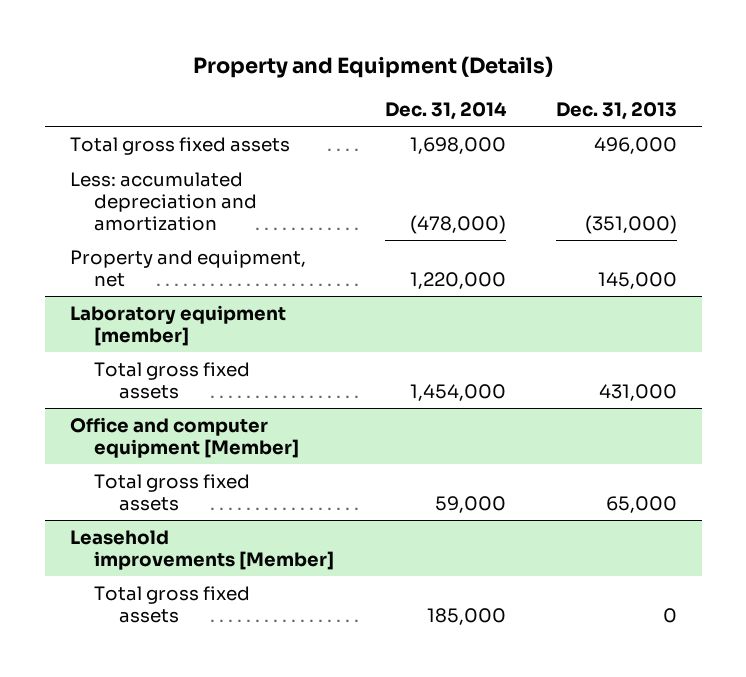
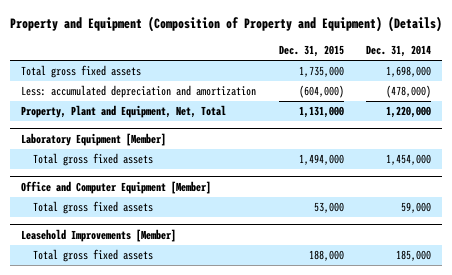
- Property and Equipment (Details)
+ Property and Equipment (Composition of Property and Equipment) (Details)
- | Dec. 31, 2014 | Dec. 31, 2013
+ | Dec. 31, 2015 | Dec. 31, 2014
- Property and equipment, net | 1,220,000 | 145,000
- Laboratory equipment [member]
+ Property, Plant and Equipment, Net, Total | 1,131,000 | 1,220,000
+ Laboratory Equipment [Member]
- Office and computer equipment [Member]
+ Office and Computer Equipment [Member]
- Leasehold improvements [Member]
+ Leasehold Improvements [Member]

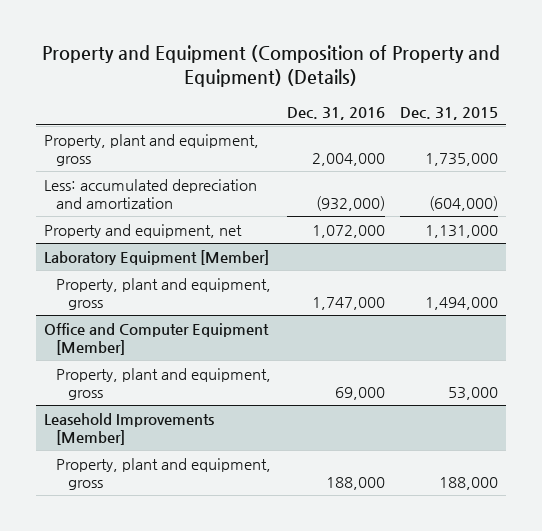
- | Dec. 31, 2015 | Dec. 31, 2014
+ | Dec. 31, 2016 | Dec. 31, 2015
- Total gross fixed assets | 1,735,000 | 1,698,000
+ Property, plant and equipment, gross | 2,004,000 | 1,735,000
- Property, Plant and Equipment, Net, Total | 1,131,000 | 1,220,000
+ Property and equipment, net | 1,072,000 | 1,131,000
@ Laboratory Equipment [Member]
- Total gross fixed assets | 1,494,000 | 1,454,000
+ Property, plant and equipment, gross | 1,747,000 | 1,494,000
@ Office and Computer Equipment [Member]
- Total gross fixed assets | 53,000 | 59,000
+ Property, plant and equipment, gross | 69,000 | 53,000
@ Leasehold Improvements [Member]
- Total gross fixed assets | 188,000 | 185,000
+ Property, plant and equipment, gross | 188,000 | 188,000

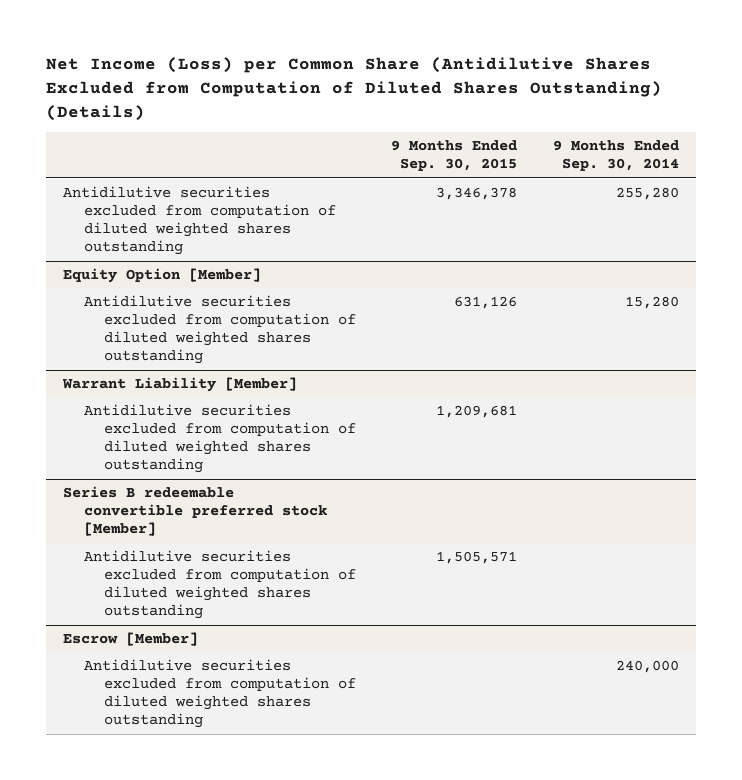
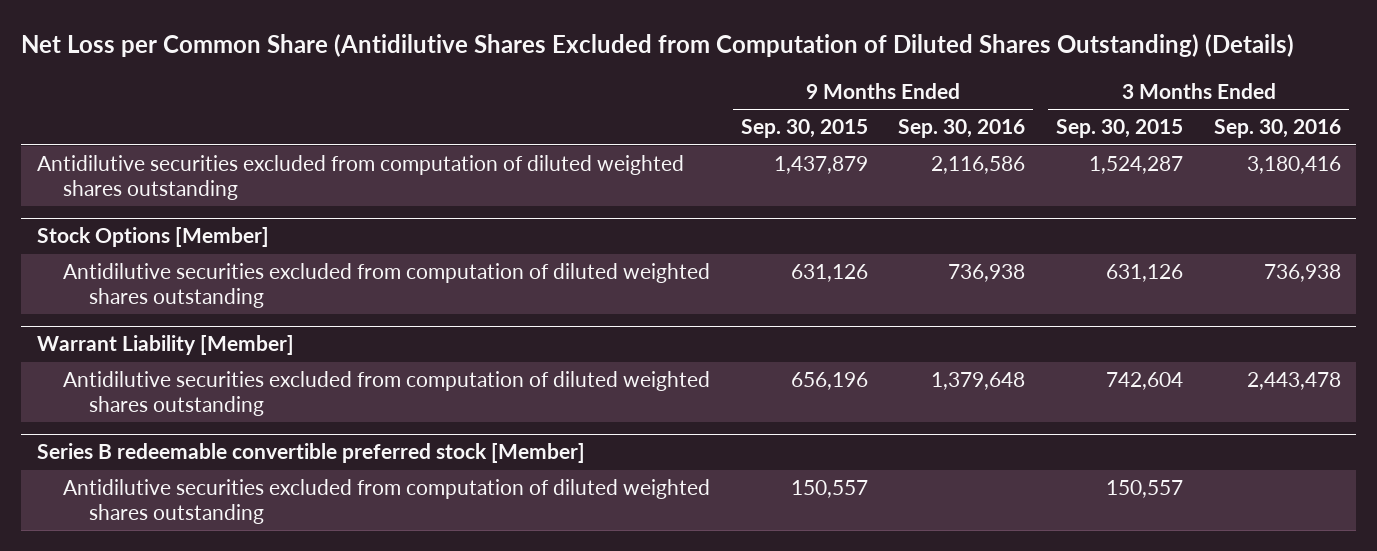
- Net Income (Loss) per Common Share (Antidilutive Shares Excluded from Computation of Diluted Shares Outstanding) (Details)
+ Net Loss per Common Share (Antidilutive Shares Excluded from Computation of Diluted Shares Outstanding) (Details)
- | 9 Months Ended Sep. 30, 2015 | 9 Months Ended Sep. 30, 2014
+ | 9 Months Ended Sep. 30, 2015 | 9 Months Ended Sep. 30, 2016 | 3 Months Ended Sep. 30, 2015 | 3 Months Ended Sep. 30, 2016
- Antidilutive securities excluded from computation of diluted weighted shares outstanding | 3,346,378 | 255,280
- Equity Option [Member]
+ Antidilutive securities excluded from computation of diluted weighted shares outstanding | 1,437,879 | 2,116,586 | 1,524,287 | 3,180,416
+ Stock Options [Member]
@ Warrant Liability [Member]
- Antidilutive securities excluded from computation of diluted weighted shares outstanding | 1,209,681 |
+ Antidilutive securities excluded from computation of diluted weighted shares outstanding | 656,196 | 1,379,648 | 742,604 | 2,443,478
@ Series B redeemable convertible preferred stock [Member]
- Antidilutive securities excluded from computation of diluted weighted shares outstanding | 1,505,571 |
- Escrow [Member]
- Antidilutive securities excluded from computation of diluted weighted shares outstanding | | 240,000
@ Series B redeemable convertible preferred stock [Member]
+ Antidilutive securities excluded from computation of diluted weighted shares outstanding | 150,557 | | 150,557 |

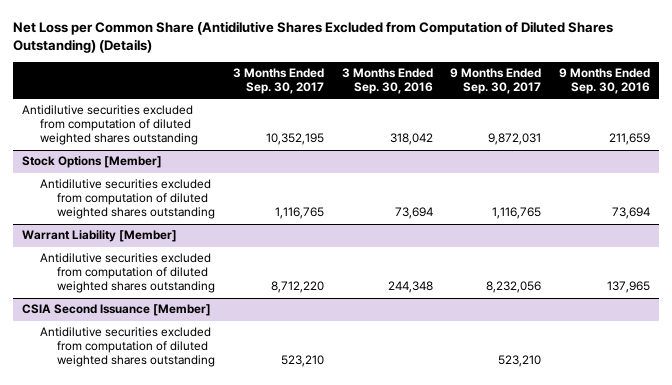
- | 9 Months Ended Sep. 30, 2015 | 9 Months Ended Sep. 30, 2016 | 3 Months Ended Sep. 30, 2015 | 3 Months Ended Sep. 30, 2016
+ | 3 Months Ended Sep. 30, 2017 | 3 Months Ended Sep. 30, 2016 | 9 Months Ended Sep. 30, 2017 | 9 Months Ended Sep. 30, 2016
- Antidilutive securities excluded from computation of diluted weighted shares outstanding | 1,437,879 | 2,116,586 | 1,524,287 | 3,180,416
+ Antidilutive securities excluded from computation of diluted weighted shares outstanding | 10,352,195 | 318,042 | 9,872,031 | 211,659
@ Stock Options [Member]
- Antidilutive securities excluded from computation of diluted weighted shares outstanding | 631,126 | 736,938 | 631,126 | 736,938
+ Antidilutive securities excluded from computation of diluted weighted shares outstanding | 1,116,765 | 73,694 | 1,116,765 | 73,694
@ Warrant Liability [Member]
- Antidilutive securities excluded from computation of diluted weighted shares outstanding | 656,196 | 1,379,648 | 742,604 | 2,443,478
- Series B redeemable convertible preferred stock [Member]
@ Warrant Liability [Member]
+ Antidilutive securities excluded from computation of diluted weighted shares outstanding | 8,712,220 | 244,348 | 8,232,056 | 137,965
+ CSIA Second Issuance [Member]

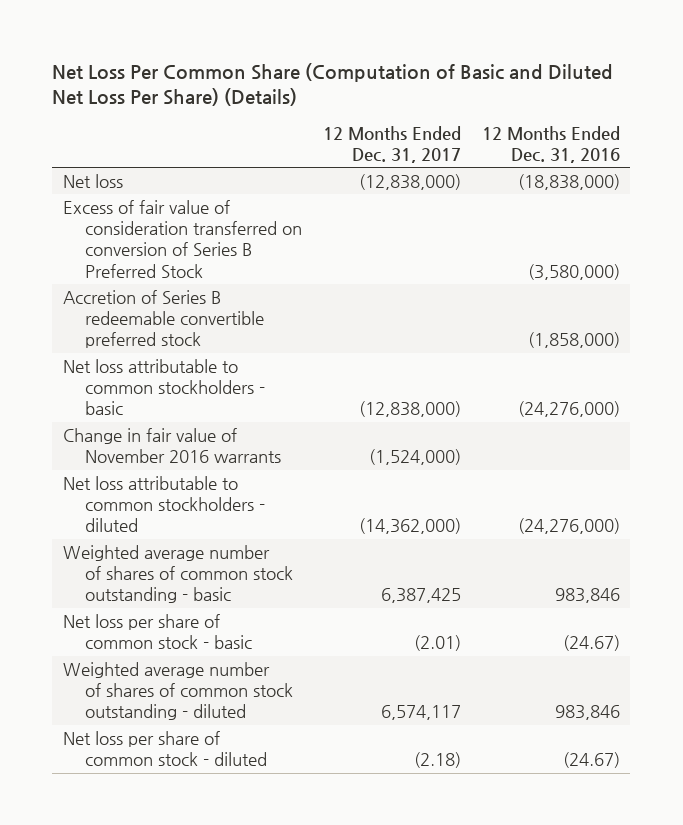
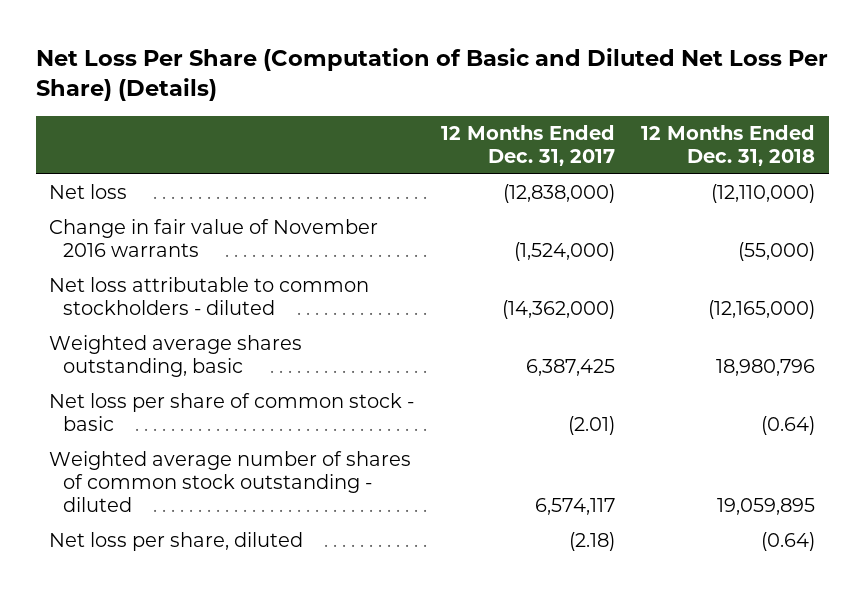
- Net Loss Per Common Share (Computation of Basic and Diluted Net Loss Per Share) (Details)
+ Net Loss Per Share (Computation of Basic and Diluted Net Loss Per Share) (Details)
- | 12 Months Ended Dec. 31, 2017 | 12 Months Ended Dec. 31, 2016
+ | 12 Months Ended Dec. 31, 2017 | 12 Months Ended Dec. 31, 2018
- Excess of fair value of consideration transferred on conversion of Series B Preferred Stock | | (3,580,000)
- Accretion of Series B redeemable convertible preferred stock | | (1,858,000)
- Net loss attributable to common stockholders - basic | (12,838,000) | (24,276,000)
- Weighted average number of shares of common stock outstanding - basic | 6,387,425 | 983,846
+ Weighted average shares outstanding, basic | 6,387,425 | 18,980,796
- Net loss per share of common stock - diluted | (2.18) | (24.67)
+ Net loss per share, diluted | (2.18) | (0.64)

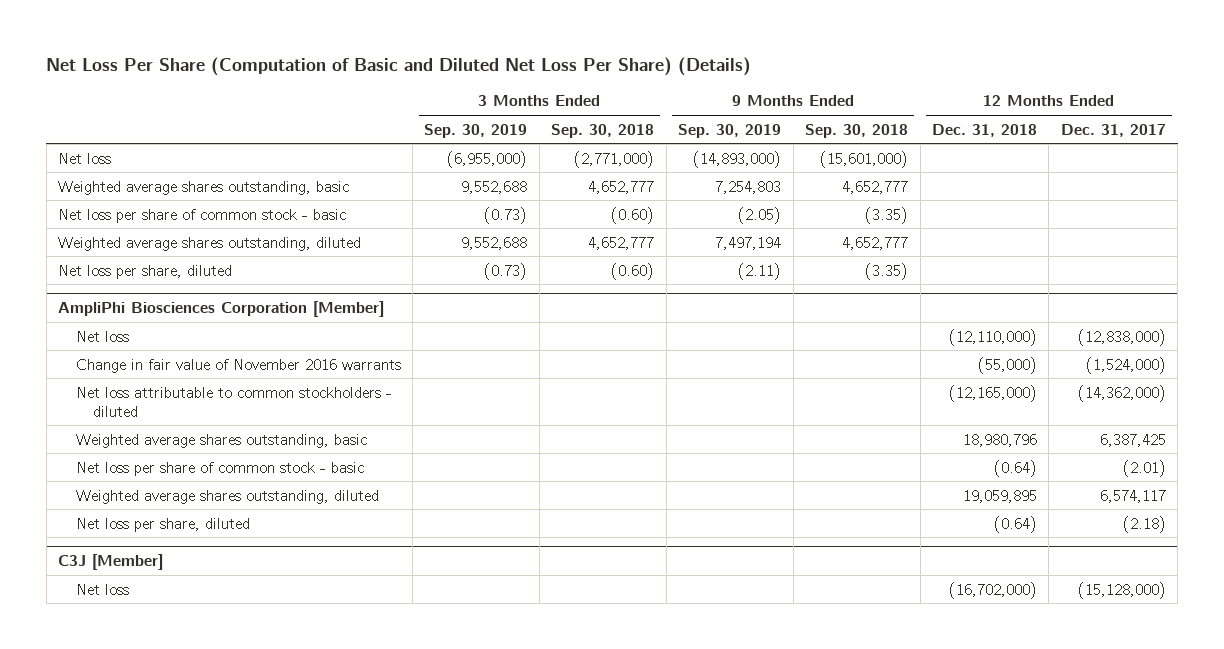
- | 12 Months Ended Dec. 31, 2017 | 12 Months Ended Dec. 31, 2018
+ | 3 Months Ended Sep. 30, 2019 | 3 Months Ended Sep. 30, 2018 | 9 Months Ended Sep. 30, 2019 | 9 Months Ended Sep. 30, 2018 | 12 Months Ended Dec. 31, 2018 | 12 Months Ended Dec. 31, 2017
+ Net loss | (6,955,000) | (2,771,000) | (14,893,000) | (15,601,000) | |
+ Weighted average shares outstanding, basic | 9,552,688 | 4,652,777 | 7,254,803 | 4,652,777 | |
+ Net loss per share of common stock - basic | (0.73) | (0.60) | (2.05) | (3.35) | |
+ Weighted average shares outstanding, diluted | 9,552,688 | 4,652,777 | 7,497,194 | 4,652,777 | |
+ Net loss per share, diluted | (0.73) | (0.60) | (2.11) | (3.35) | |
+ AmpliPhi Biosciences Corporation [Member]
- Weighted average number of shares of common stock outstanding - diluted | 6,574,117 | 19,059,895
+ Weighted average shares outstanding, diluted | | | | | 19,059,895 | 6,574,117
+ C3J [Member]
+ Net loss | | | | | (16,702,000) | (15,128,000)

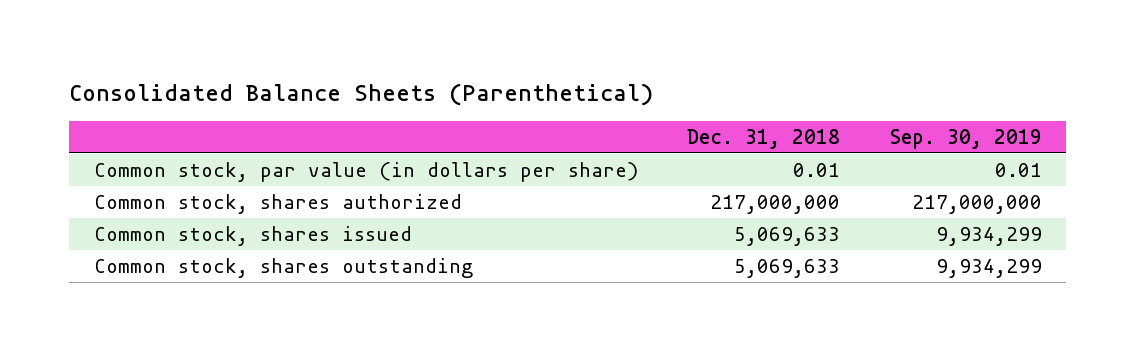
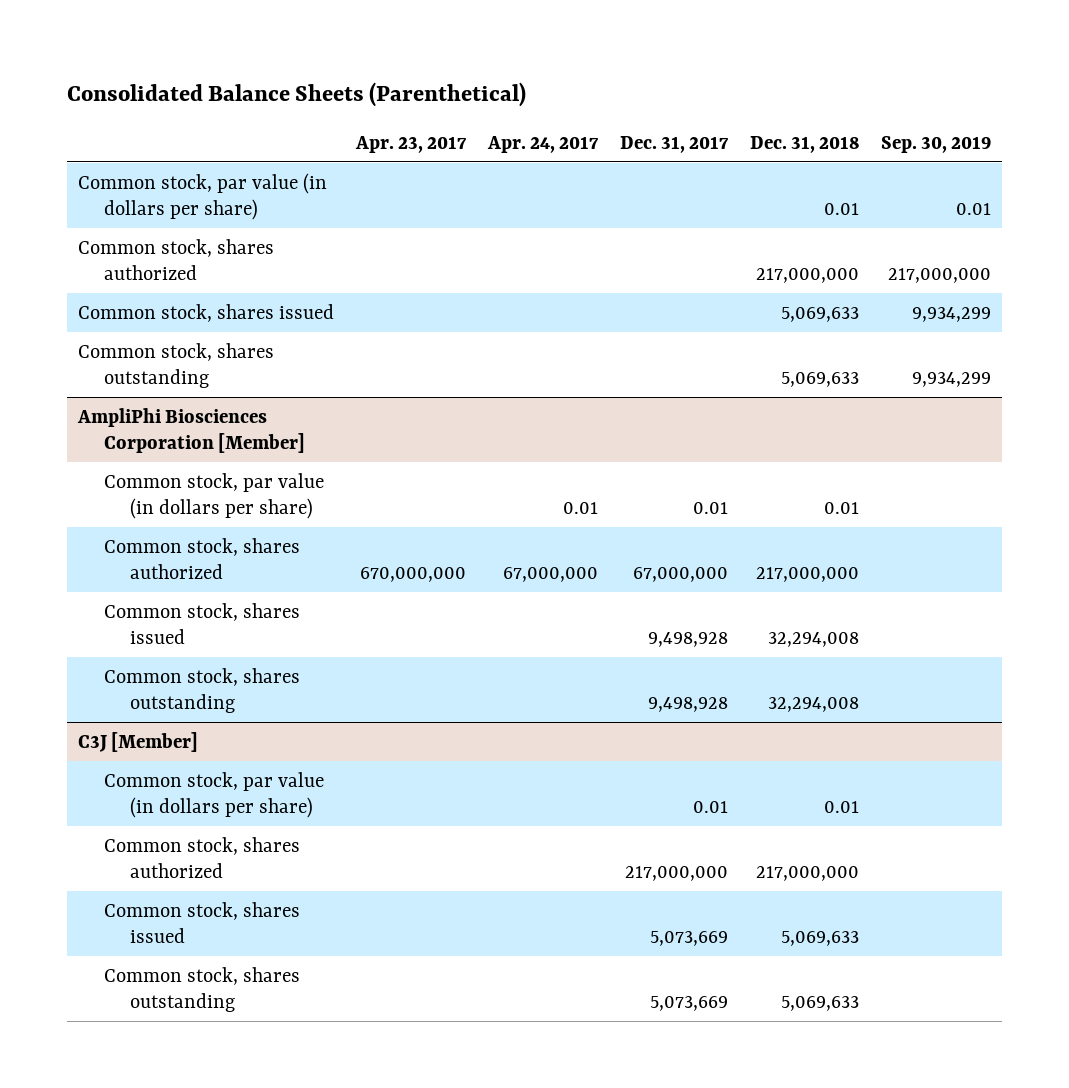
- | Dec. 31, 2018 | Sep. 30, 2019
+ | Apr. 23, 2017 | Apr. 24, 2017 | Dec. 31, 2017 | Dec. 31, 2018 | Sep. 30, 2019
+ AmpliPhi Biosciences Corporation [Member]
+ Common stock, par value (in dollars per share) | | 0.01 | 0.01 | 0.01 |
+ Common stock, shares authorized | 670,000,000 | 67,000,000 | 67,000,000 | 217,000,000 |
+ Common stock, shares issued | | | 9,498,928 | 32,294,008 |
+ Common stock, shares outstanding | | | 9,498,928 | 32,294,008 |
+ C3J [Member]
+ Common stock, par value (in dollars per share) | | | 0.01 | 0.01 |
+ Common stock, shares authorized | | | 217,000,000 | 217,000,000 |
+ Common stock, shares issued | | | 5,073,669 | 5,069,633 |
+ Common stock, shares outstanding | | | 5,073,669 | 5,069,633 |

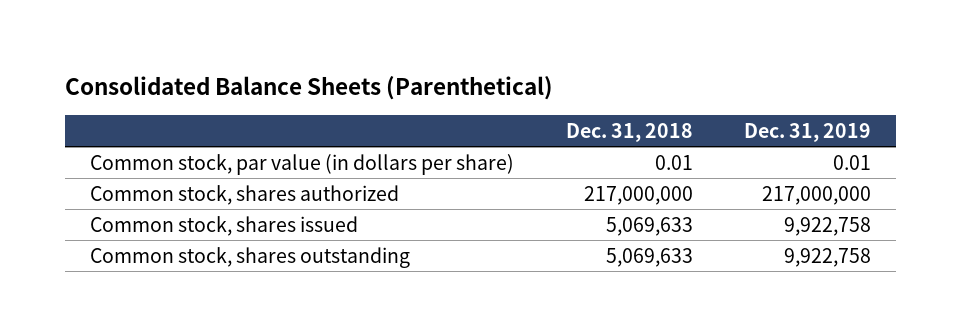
- | Apr. 23, 2017 | Apr. 24, 2017 | Dec. 31, 2017 | Dec. 31, 2018 | Sep. 30, 2019
+ | Dec. 31, 2018 | Dec. 31, 2019
- AmpliPhi Biosciences Corporation [Member]
- Common stock, par value (in dollars per share) | | 0.01 | 0.01 | 0.01 |
- Common stock, shares authorized | 670,000,000 | 67,000,000 | 67,000,000 | 217,000,000 |
- Common stock, shares issued | | | 9,498,928 | 32,294,008 |
- Common stock, shares outstanding | | | 9,498,928 | 32,294,008 |
- C3J [Member]
- Common stock, par value (in dollars per share) | | | 0.01 | 0.01 |
- Common stock, shares authorized | | | 217,000,000 | 217,000,000 |
- Common stock, shares issued | | | 5,073,669 | 5,069,633 |
- Common stock, shares outstanding | | | 5,073,669 | 5,069,633 |

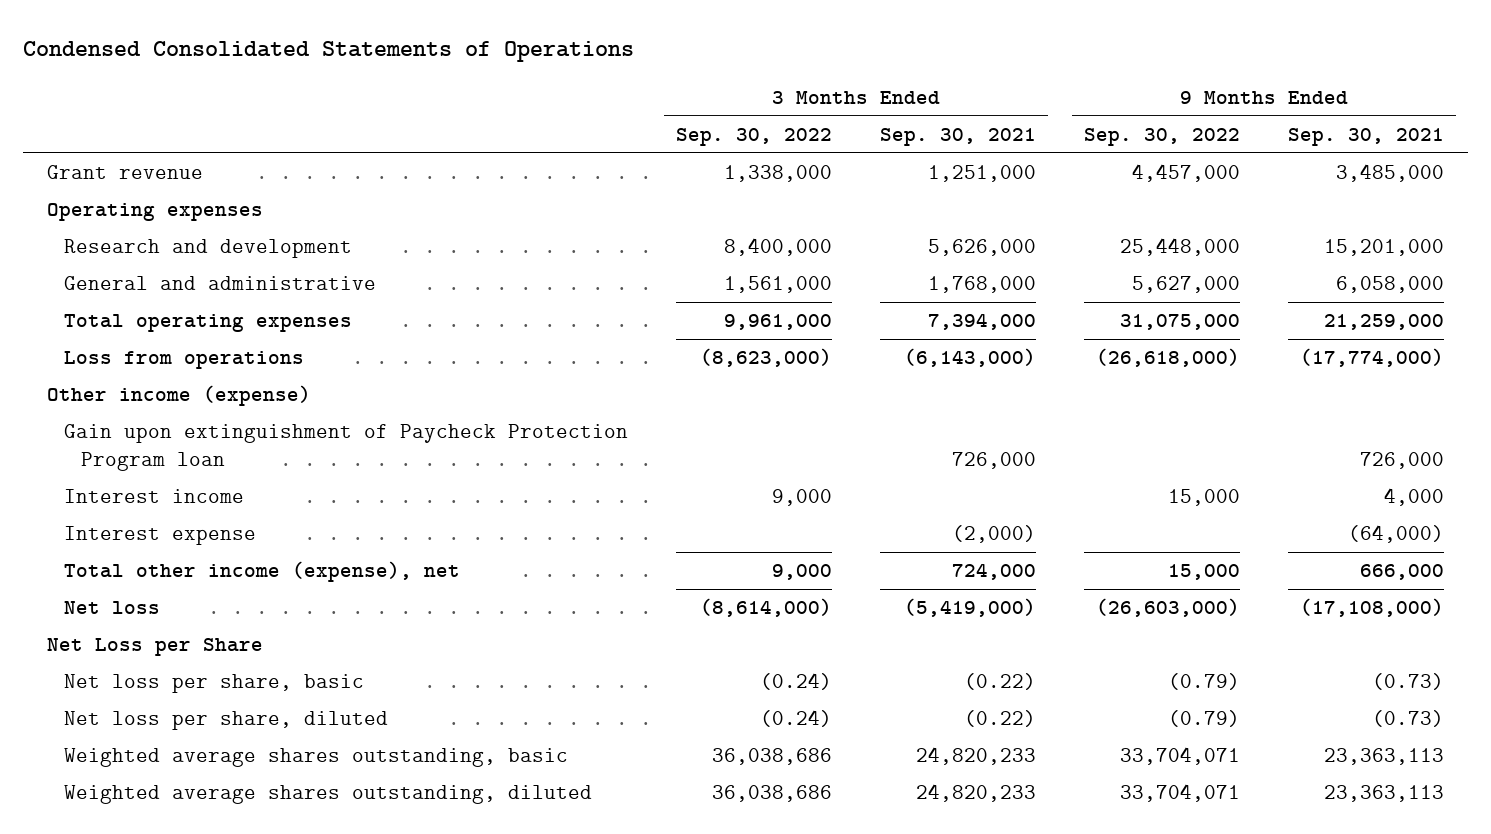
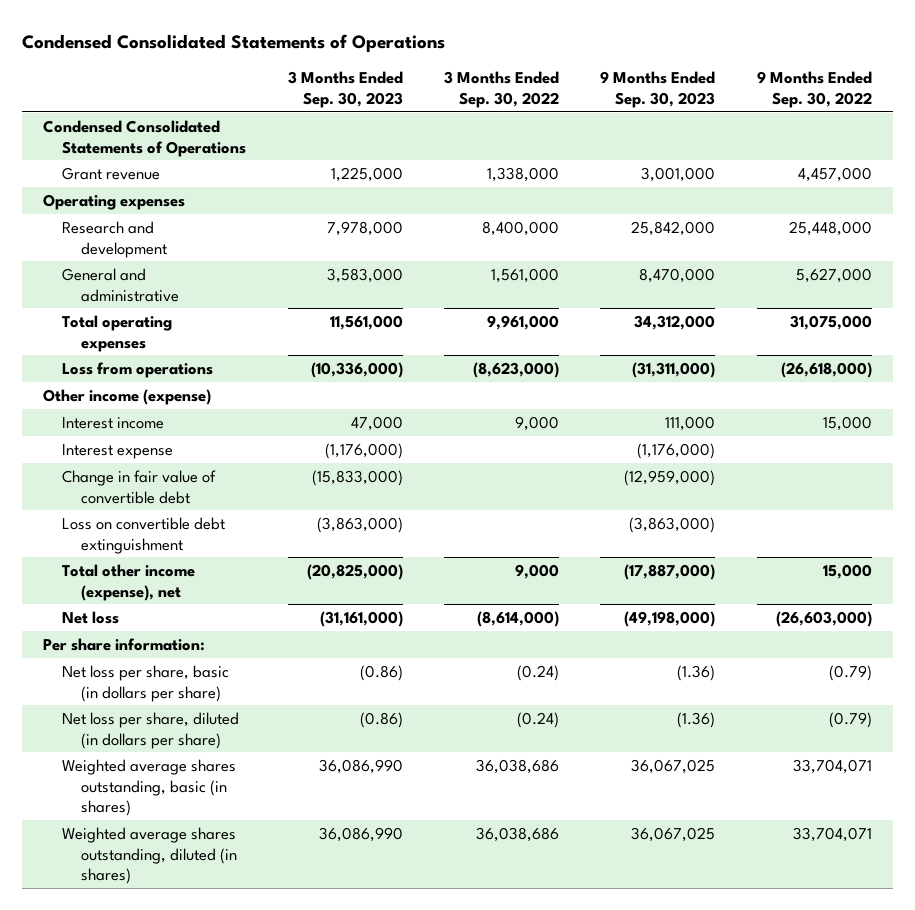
- | 3 Months Ended Sep. 30, 2022 | 3 Months Ended Sep. 30, 2021 | 9 Months Ended Sep. 30, 2022 | 9 Months Ended Sep. 30, 2021
+ | 3 Months Ended Sep. 30, 2023 | 3 Months Ended Sep. 30, 2022 | 9 Months Ended Sep. 30, 2023 | 9 Months Ended Sep. 30, 2022
+ Condensed Consolidated Statements of Operations
- Gain upon extinguishment of Paycheck Protection Program loan | | 726,000 | | 726,000
+ Change in fair value of convertible debt | (15,833,000) | | (12,959,000) |
+ Loss on convertible debt extinguishment | (3,863,000) | | (3,863,000) |
- Net Loss per Share
- Net loss per share, basic | (0.24) | (0.22) | (0.79) | (0.73)
- Net loss per share, diluted | (0.24) | (0.22) | (0.79) | (0.73)
- Weighted average shares outstanding, basic | 36,038,686 | 24,820,233 | 33,704,071 | 23,363,113
- Weighted average shares outstanding, diluted | 36,038,686 | 24,820,233 | 33,704,071 | 23,363,113
+ Per share information:
+ Net loss per share, basic (in dollars per share) | (0.86) | (0.24) | (1.36) | (0.79)
+ Net loss per share, diluted (in dollars per share) | (0.86) | (0.24) | (1.36) | (0.79)
+ Weighted average shares outstanding, basic (in shares) | 36,086,990 | 36,038,686 | 36,067,025 | 33,704,071
+ Weighted average shares outstanding, diluted (in shares) | 36,086,990 | 36,038,686 | 36,067,025 | 33,704,071

